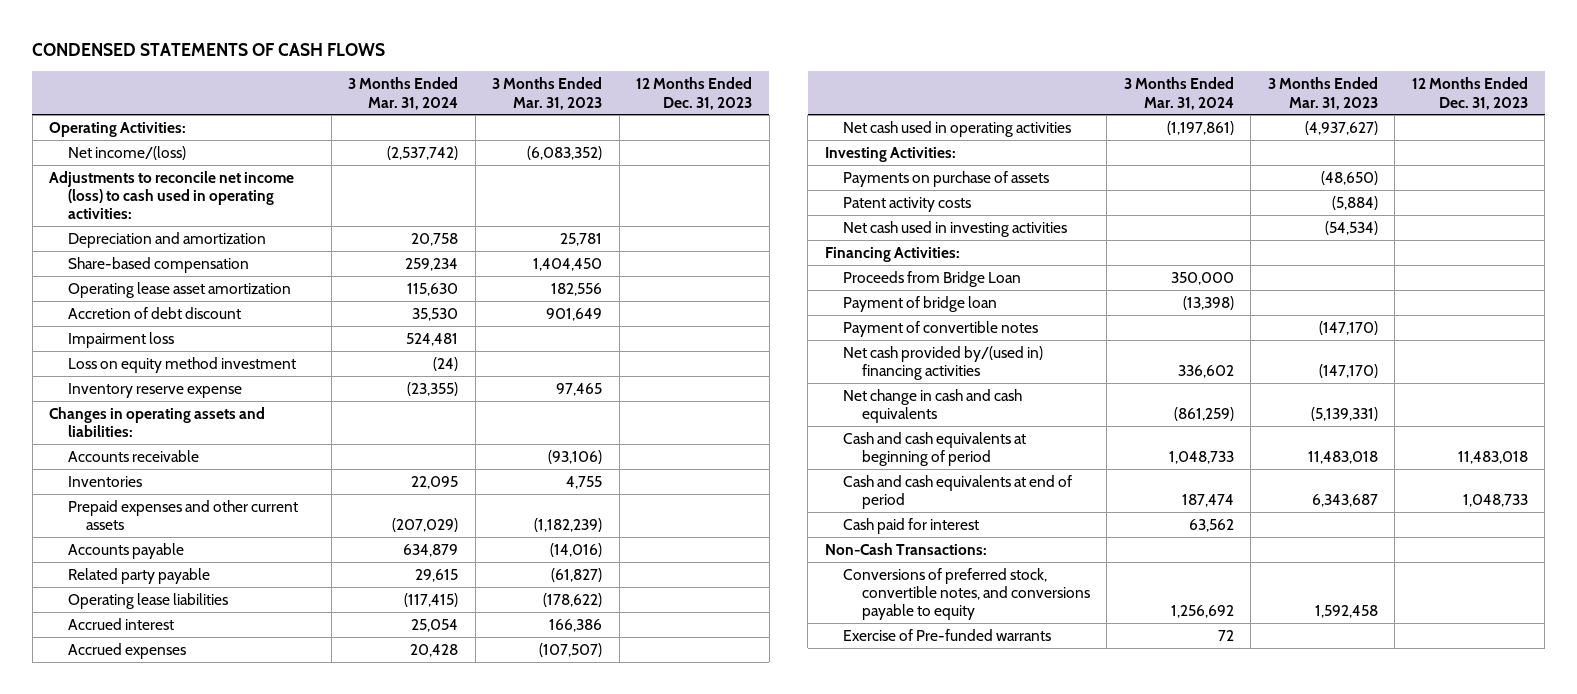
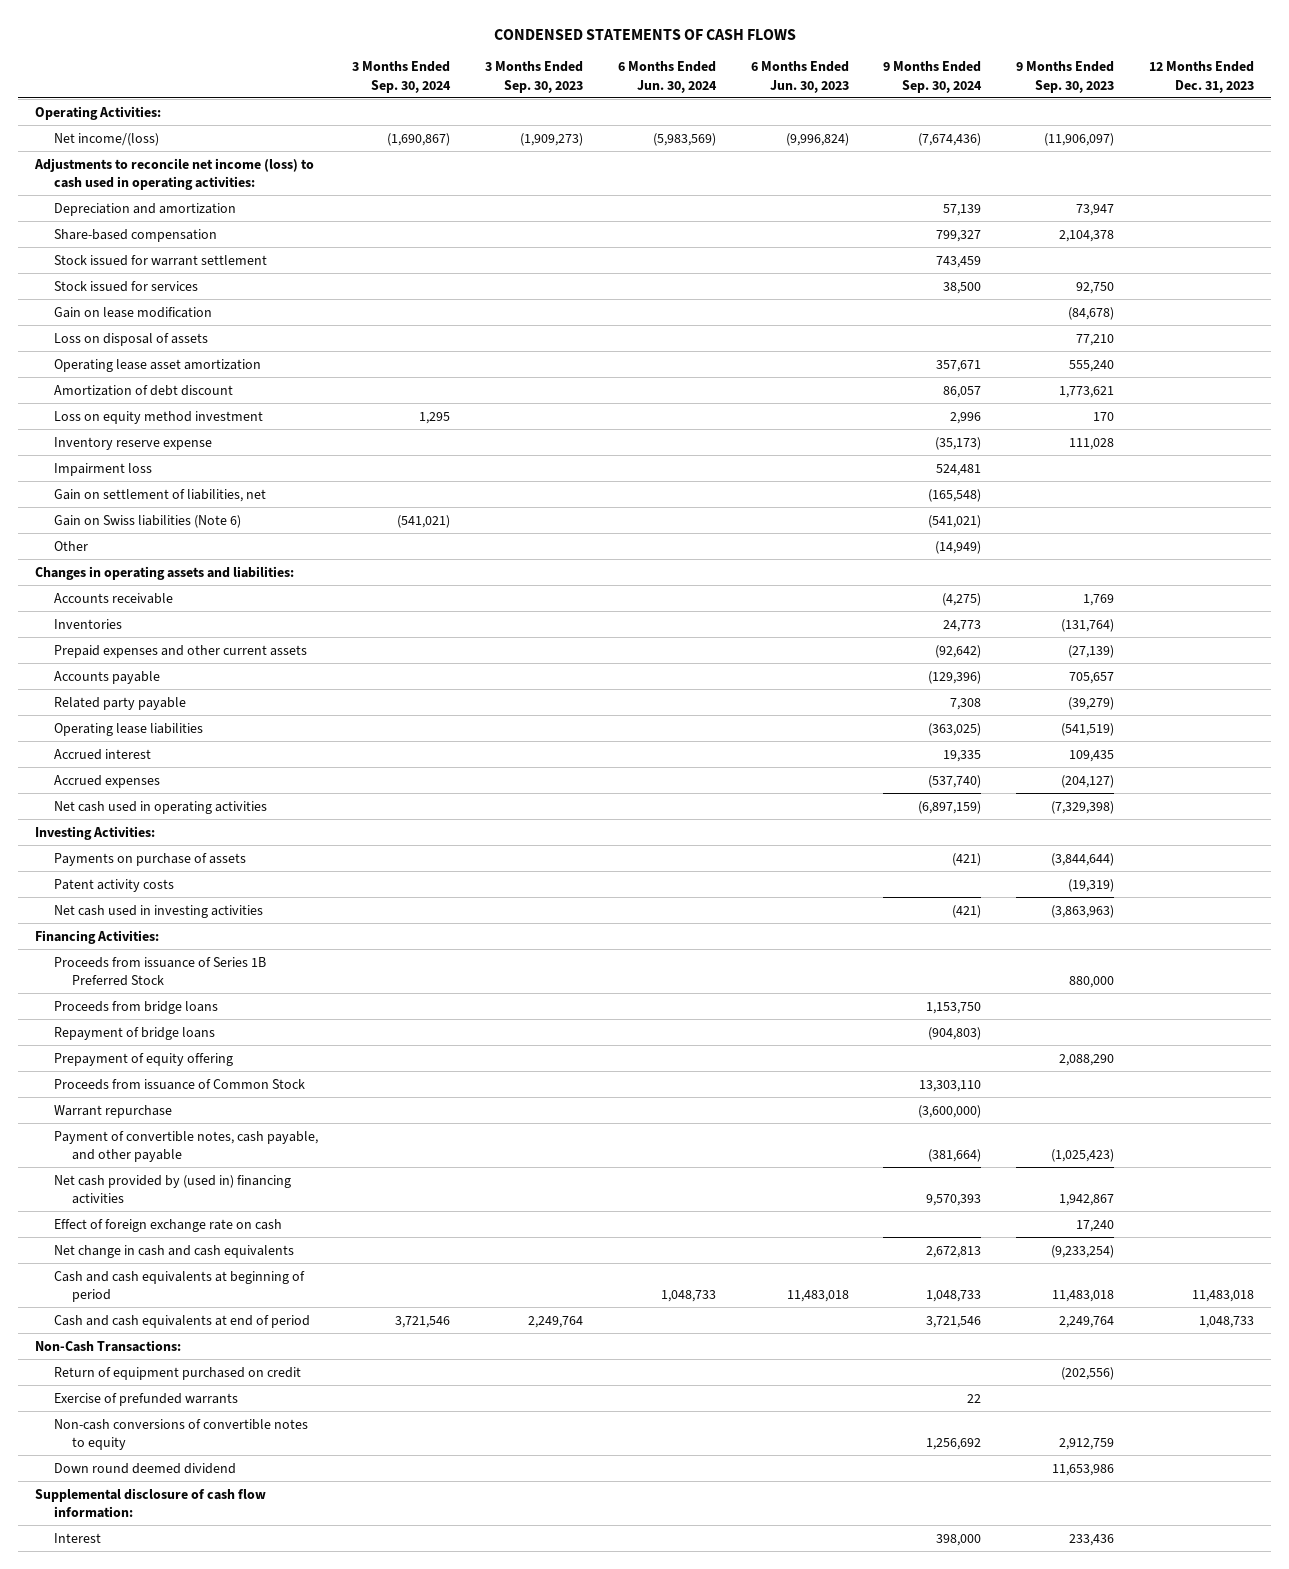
- | 3 Months Ended Mar. 31, 2024 | 3 Months Ended Mar. 31, 2023 | 12 Months Ended Dec. 31, 2023
+ | 3 Months Ended Sep. 30, 2024 | 3 Months Ended Sep. 30, 2023 | 6 Months Ended Jun. 30, 2024 | 6 Months Ended Jun. 30, 2023 | 9 Months Ended Sep. 30, 2024 | 9 Months Ended Sep. 30, 2023 | 12 Months Ended Dec. 31, 2023
+ Stock issued for warrant settlement | | | | | 743,459 | |
+ Stock issued for services | | | | | 38,500 | 92,750 |
+ Gain on lease modification | | | | | | (84,678) |
+ Loss on disposal of assets | | | | | | 77,210 |
- Accretion of debt discount | 35,530 | 901,649 |
+ Amortization of debt discount | | | | | 86,057 | 1,773,621 |
moved down: Impairment loss | | | | | 524,481 | |
+ Gain on settlement of liabilities, net | | | | | (165,548) | |
+ Gain on Swiss liabilities (Note 6) | (541,021) | | | | (541,021) | |
+ Other | | | | | (14,949) | |
- Proceeds from Bridge Loan | 350,000 | |
- Payment of bridge loan | (13,398) | |
- Payment of convertible notes | | (147,170) |
- Net cash provided by/(used in) financing activities | 336,602 | (147,170) |
+ Proceeds from issuance of Series 1B Preferred Stock | | | | | | 880,000 |
+ Proceeds from bridge loans | | | | | 1,153,750 | |
+ Repayment of bridge loans | | | | | (904,803) | |
+ Prepayment of equity offering | | | | | | 2,088,290 |
+ Proceeds from issuance of Common Stock | | | | | 13,303,110 | |
+ Warrant repurchase | | | | | (3,600,000) | |
+ Payment of convertible notes, cash payable, and other payable | | | | | (381,664) | (1,025,423) |
+ Net cash provided by (used in) financing activities | | | | | 9,570,393 | 1,942,867 |
+ Effect of foreign exchange rate on cash | | | | | | 17,240 |
- Cash paid for interest | 63,562 | |
- Conversions of preferred stock, convertible notes, and conversions payable to equity | 1,256,692 | 1,592,458 |
- Exercise of Pre-funded warrants | 72 | |
+ Return of equipment purchased on credit | | | | | | (202,556) |
+ Exercise of prefunded warrants | | | | | 22 | |
+ Non-cash conversions of convertible notes to equity | | | | | 1,256,692 | 2,912,759 |
+ Down round deemed dividend | | | | | | 11,653,986 |
+ Supplemental disclosure of cash flow information:
+ Interest | | | | | 398,000 | 233,436 |

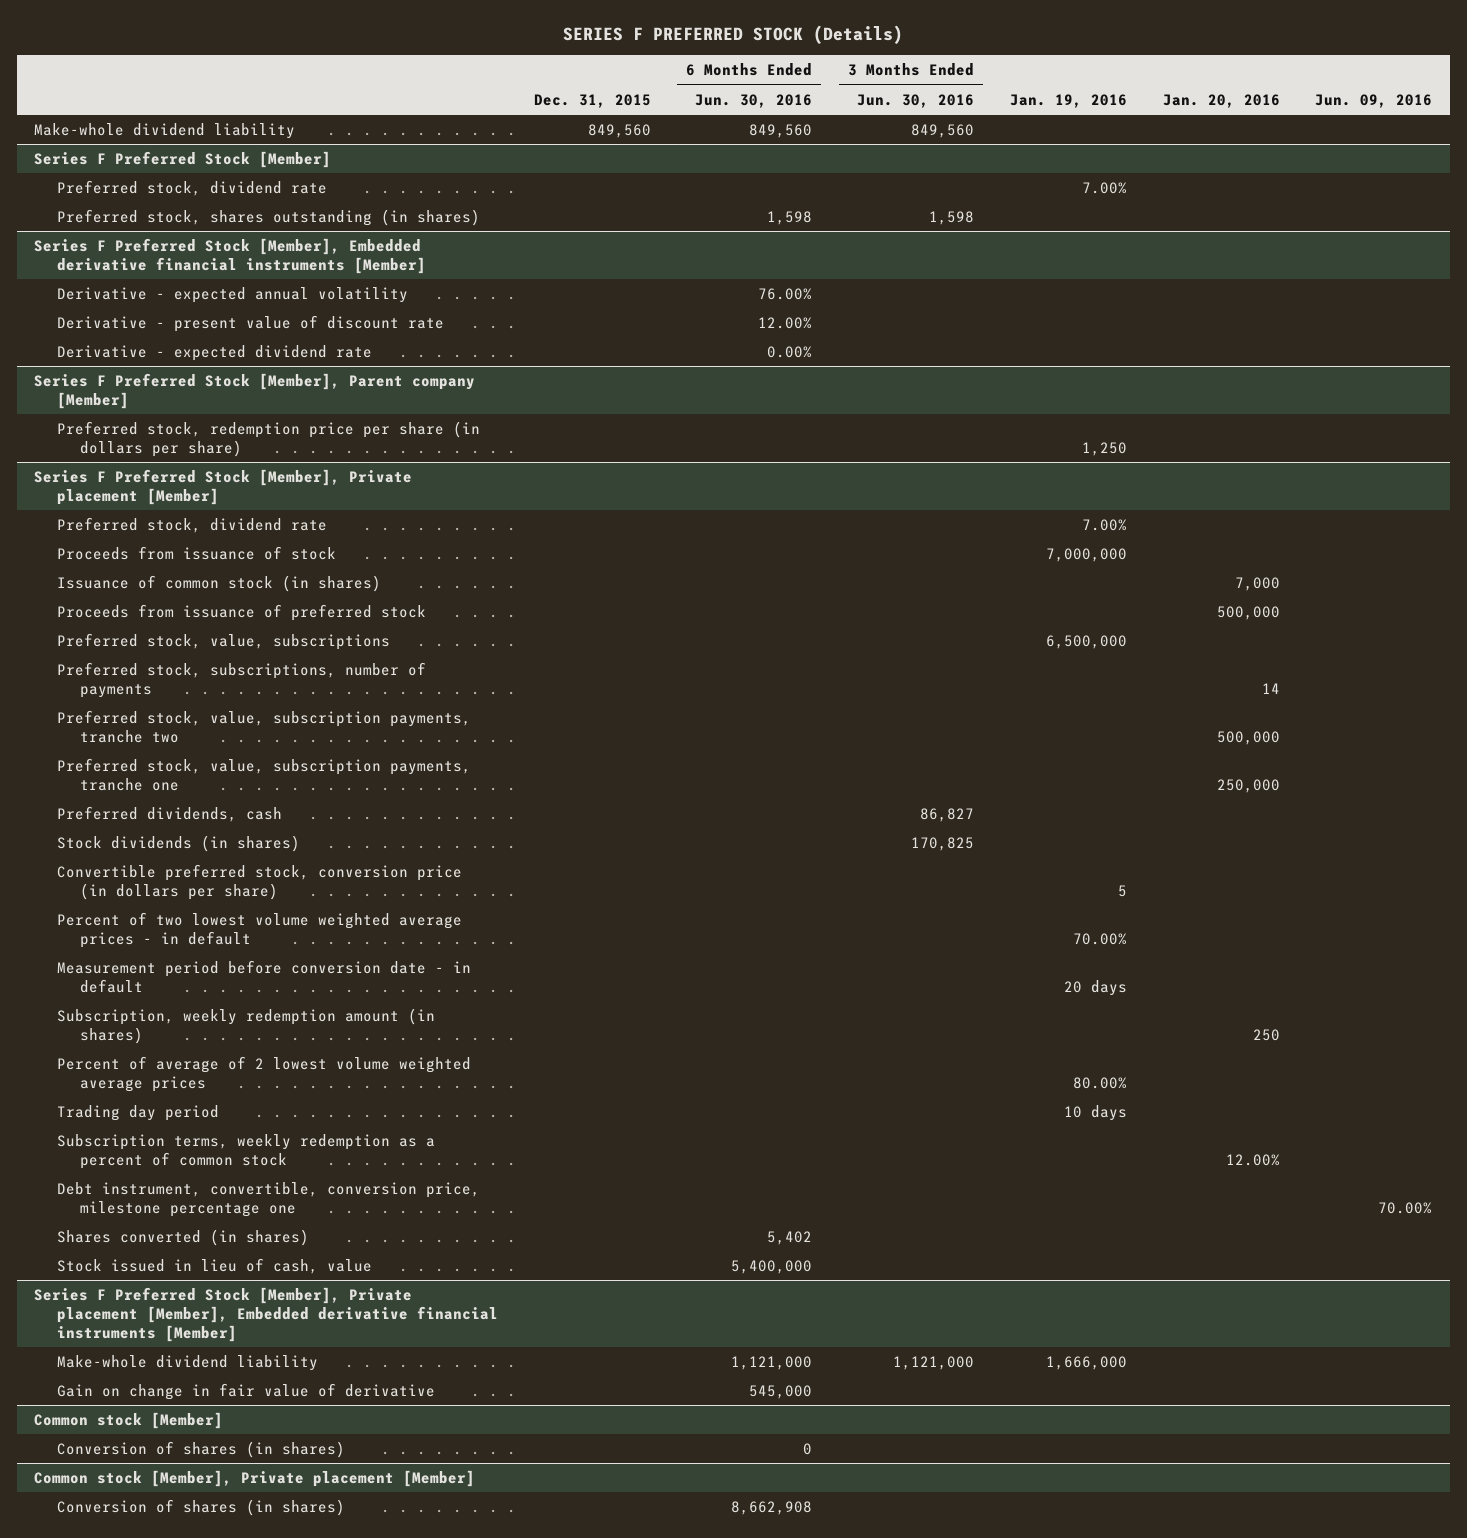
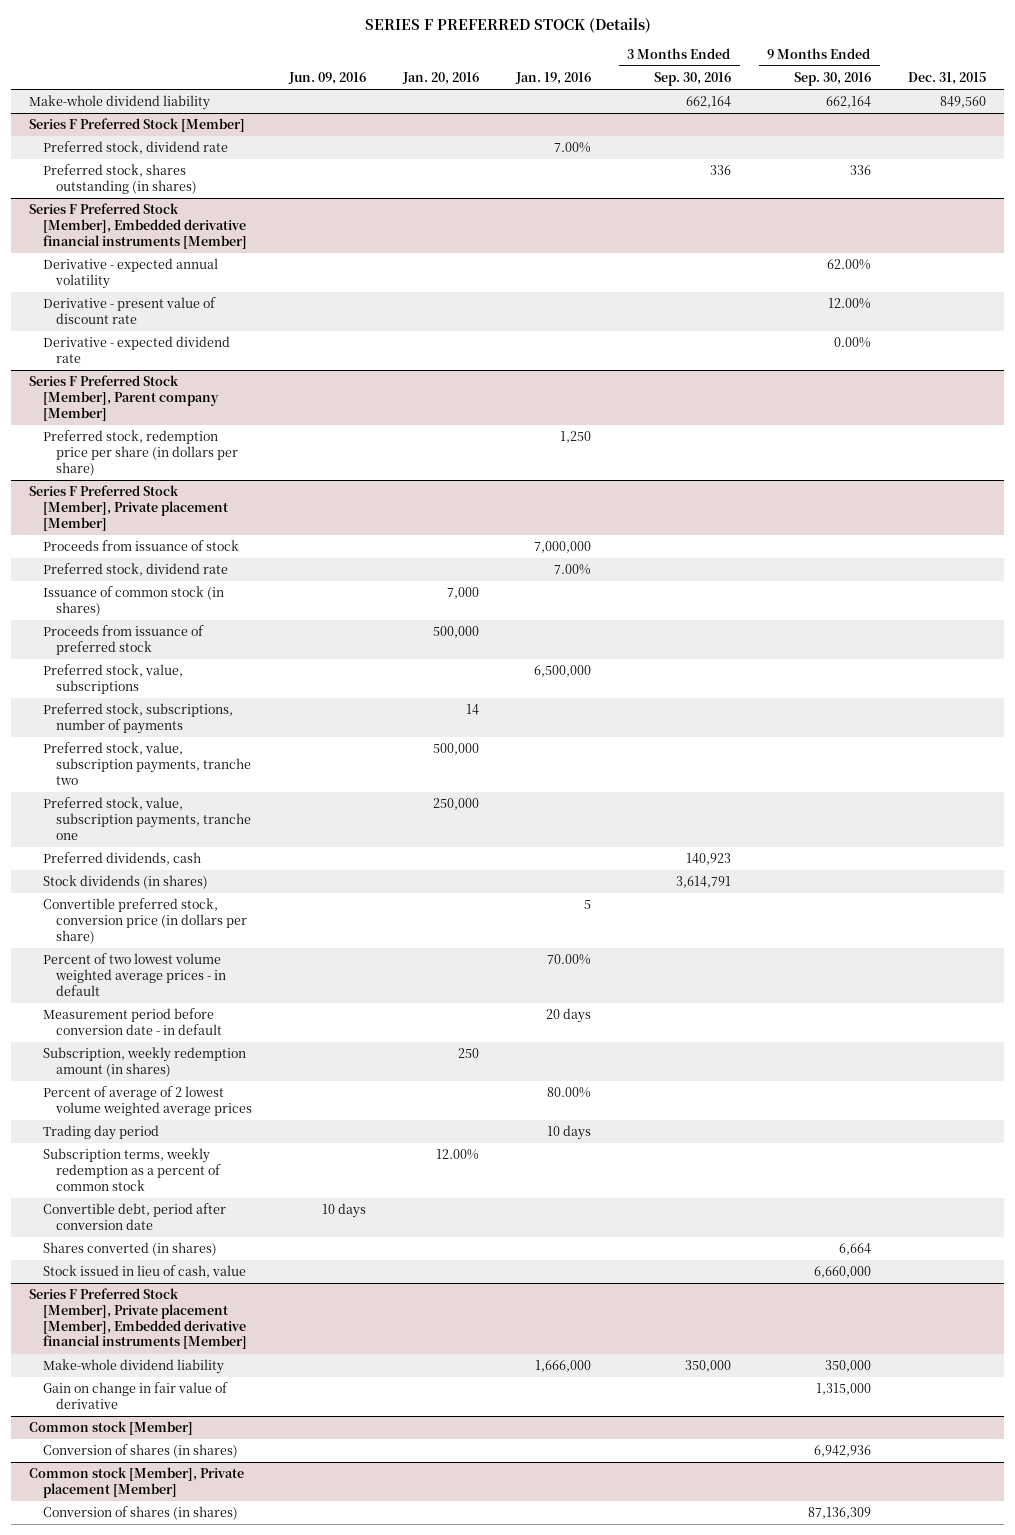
- | Dec. 31, 2015 | 6 Months Ended Jun. 30, 2016 | 3 Months Ended Jun. 30, 2016 | Jan. 19, 2016 | Jan. 20, 2016 | Jun. 09, 2016
+ | Jun. 09, 2016 | Jan. 20, 2016 | Jan. 19, 2016 | 3 Months Ended Sep. 30, 2016 | 9 Months Ended Sep. 30, 2016 | Dec. 31, 2015
@ Series F Preferred Stock [Member], Private placement [Member]
moved down: Preferred stock, dividend rate | | | 7.00% | | |
- Debt instrument, convertible, conversion price, milestone percentage one | | | | | | 70.00%
+ Convertible debt, period after conversion date | 10 days | | | | |

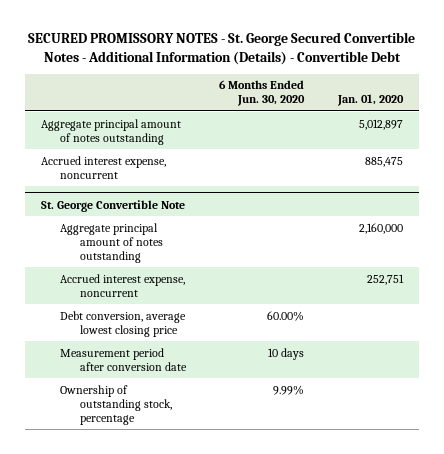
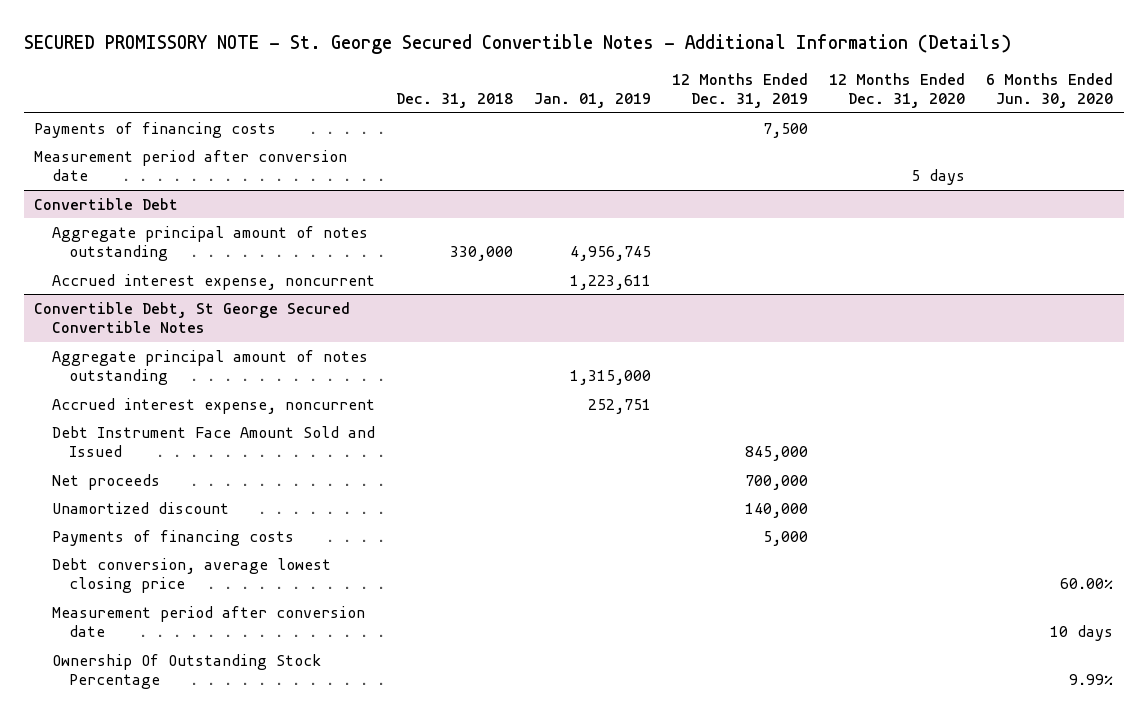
- SECURED PROMISSORY NOTES - St. George Secured Convertible Notes - Additional Information (Details) - Convertible Debt
+ SECURED PROMISSORY NOTE - St. George Secured Convertible Notes - Additional Information (Details)
- | 6 Months Ended Jun. 30, 2020 | Jan. 01, 2020
+ | Dec. 31, 2018 | Jan. 01, 2019 | 12 Months Ended Dec. 31, 2019 | 12 Months Ended Dec. 31, 2020 | 6 Months Ended Jun. 30, 2020
- Aggregate principal amount of notes outstanding | | 5,012,897
- Accrued interest expense, noncurrent | | 885,475
- St. George Convertible Note
+ Payments of financing costs | | | 7,500 | |
+ Measurement period after conversion date | | | | 5 days |
+ Convertible Debt
- Debt conversion, average lowest closing price | 60.00% |
- Measurement period after conversion date | 10 days |
- Ownership of outstanding stock, percentage | 9.99% |
+ Convertible Debt, St George Secured Convertible Notes
+ Aggregate principal amount of notes outstanding | | 1,315,000 | | |
+ Accrued interest expense, noncurrent | | 252,751 | | |
+ Debt Instrument Face Amount Sold and Issued | | | 845,000 | |
+ Net proceeds | | | 700,000 | |
+ Unamortized discount | | | 140,000 | |
+ Payments of financing costs | | | 5,000 | |
+ Debt conversion, average lowest closing price | | | | | 60.00%
+ Measurement period after conversion date | | | | | 10 days
+ Ownership Of Outstanding Stock Percentage | | | | | 9.99%

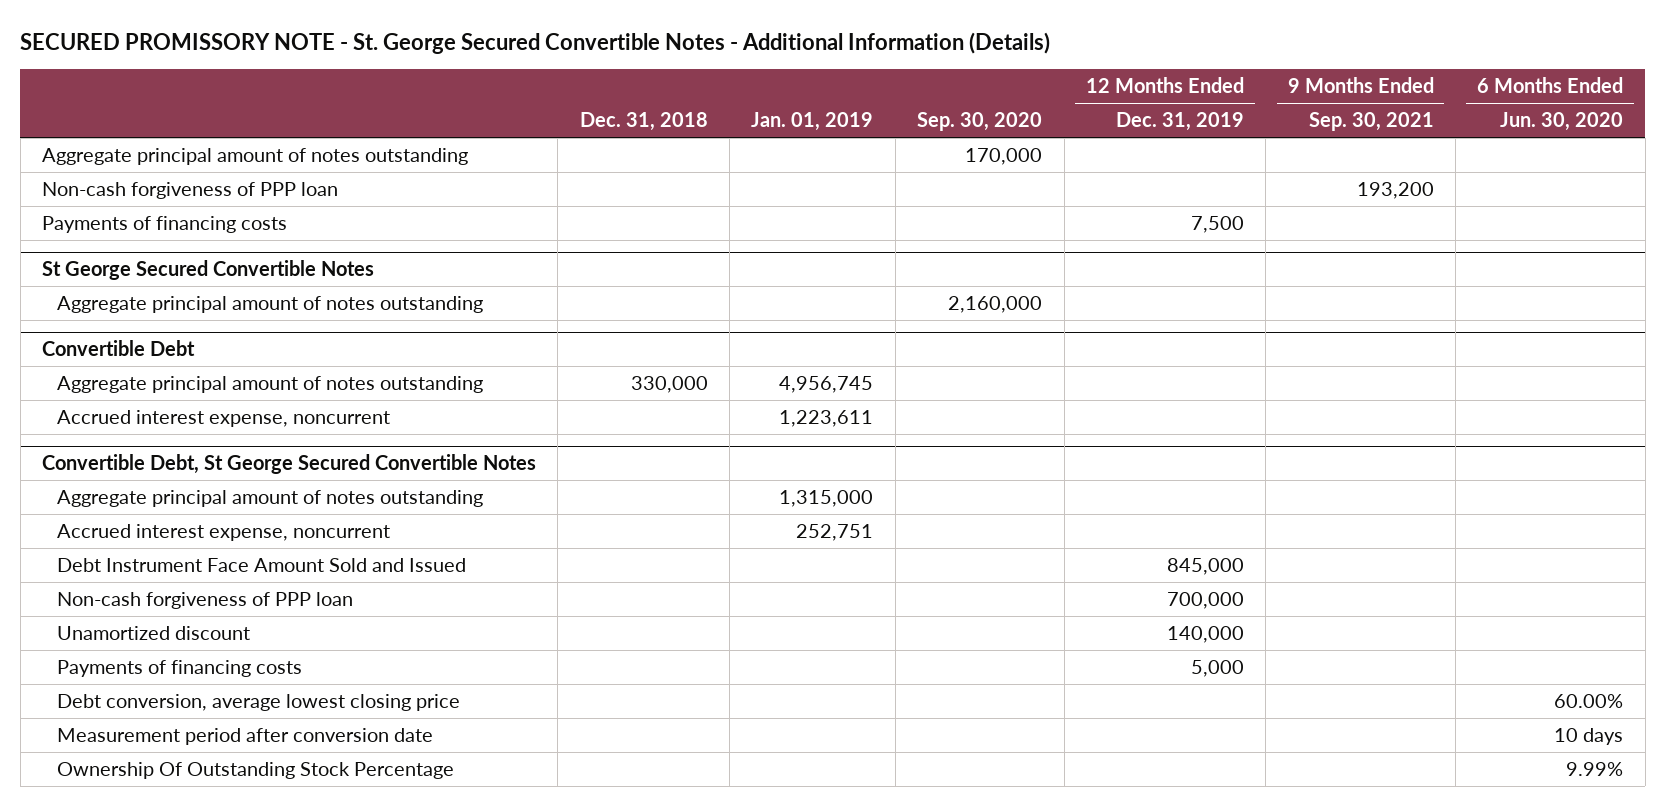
- | Dec. 31, 2018 | Jan. 01, 2019 | 12 Months Ended Dec. 31, 2019 | 12 Months Ended Dec. 31, 2020 | 6 Months Ended Jun. 30, 2020
+ | Dec. 31, 2018 | Jan. 01, 2019 | Sep. 30, 2020 | 12 Months Ended Dec. 31, 2019 | 9 Months Ended Sep. 30, 2021 | 6 Months Ended Jun. 30, 2020
+ Aggregate principal amount of notes outstanding | | | 170,000 | | |
+ Non-cash forgiveness of PPP loan | | | | | 193,200 |
- Measurement period after conversion date | | | | 5 days |
+ St George Secured Convertible Notes
+ Aggregate principal amount of notes outstanding | | | 2,160,000 | | |
@ Convertible Debt, St George Secured Convertible Notes
- Net proceeds | | | 700,000 | |
+ Non-cash forgiveness of PPP loan | | | | 700,000 | |

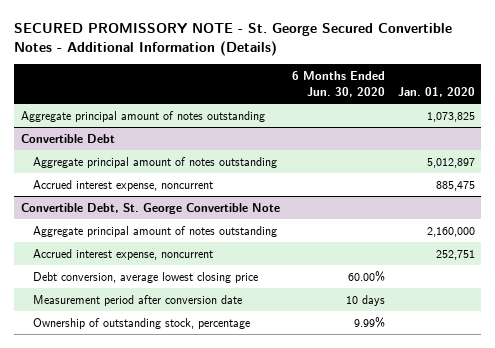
- | Dec. 31, 2018 | Jan. 01, 2019 | Sep. 30, 2020 | 12 Months Ended Dec. 31, 2019 | 9 Months Ended Sep. 30, 2021 | 6 Months Ended Jun. 30, 2020
+ | 6 Months Ended Jun. 30, 2020 | Jan. 01, 2020
- Non-cash forgiveness of PPP loan | | | | | 193,200 |
- Payments of financing costs | | | | 7,500 | |
- St George Secured Convertible Notes
- Aggregate principal amount of notes outstanding | | | 2,160,000 | | |
- Convertible Debt, St George Secured Convertible Notes
+ Convertible Debt, St. George Convertible Note
- Debt Instrument Face Amount Sold and Issued | | | | 845,000 | |
- Non-cash forgiveness of PPP loan | | | | 700,000 | |
- Unamortized discount | | | | 140,000 | |
- Payments of financing costs | | | | 5,000 | |
- Ownership Of Outstanding Stock Percentage | | | | | | 9.99%
+ Ownership of outstanding stock, percentage | 9.99% |

